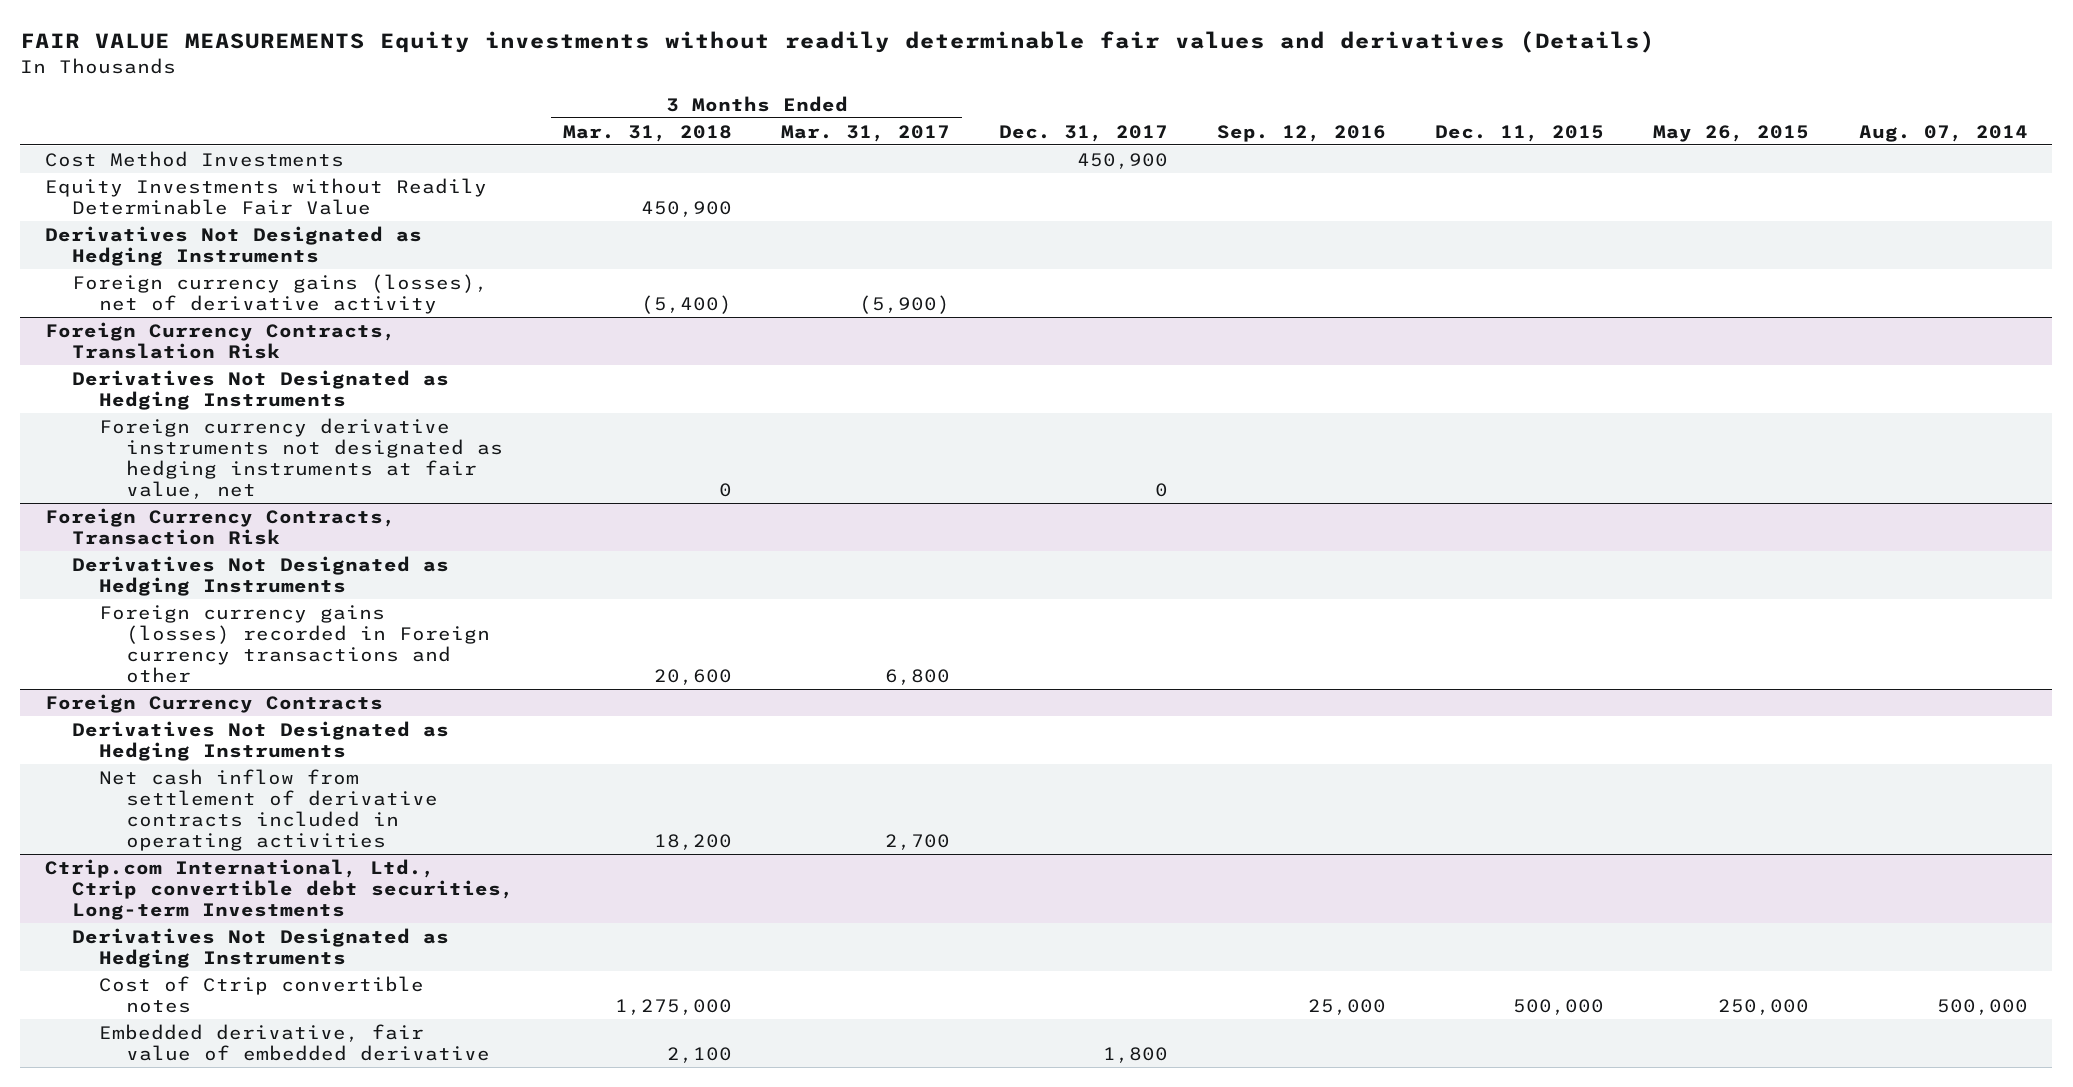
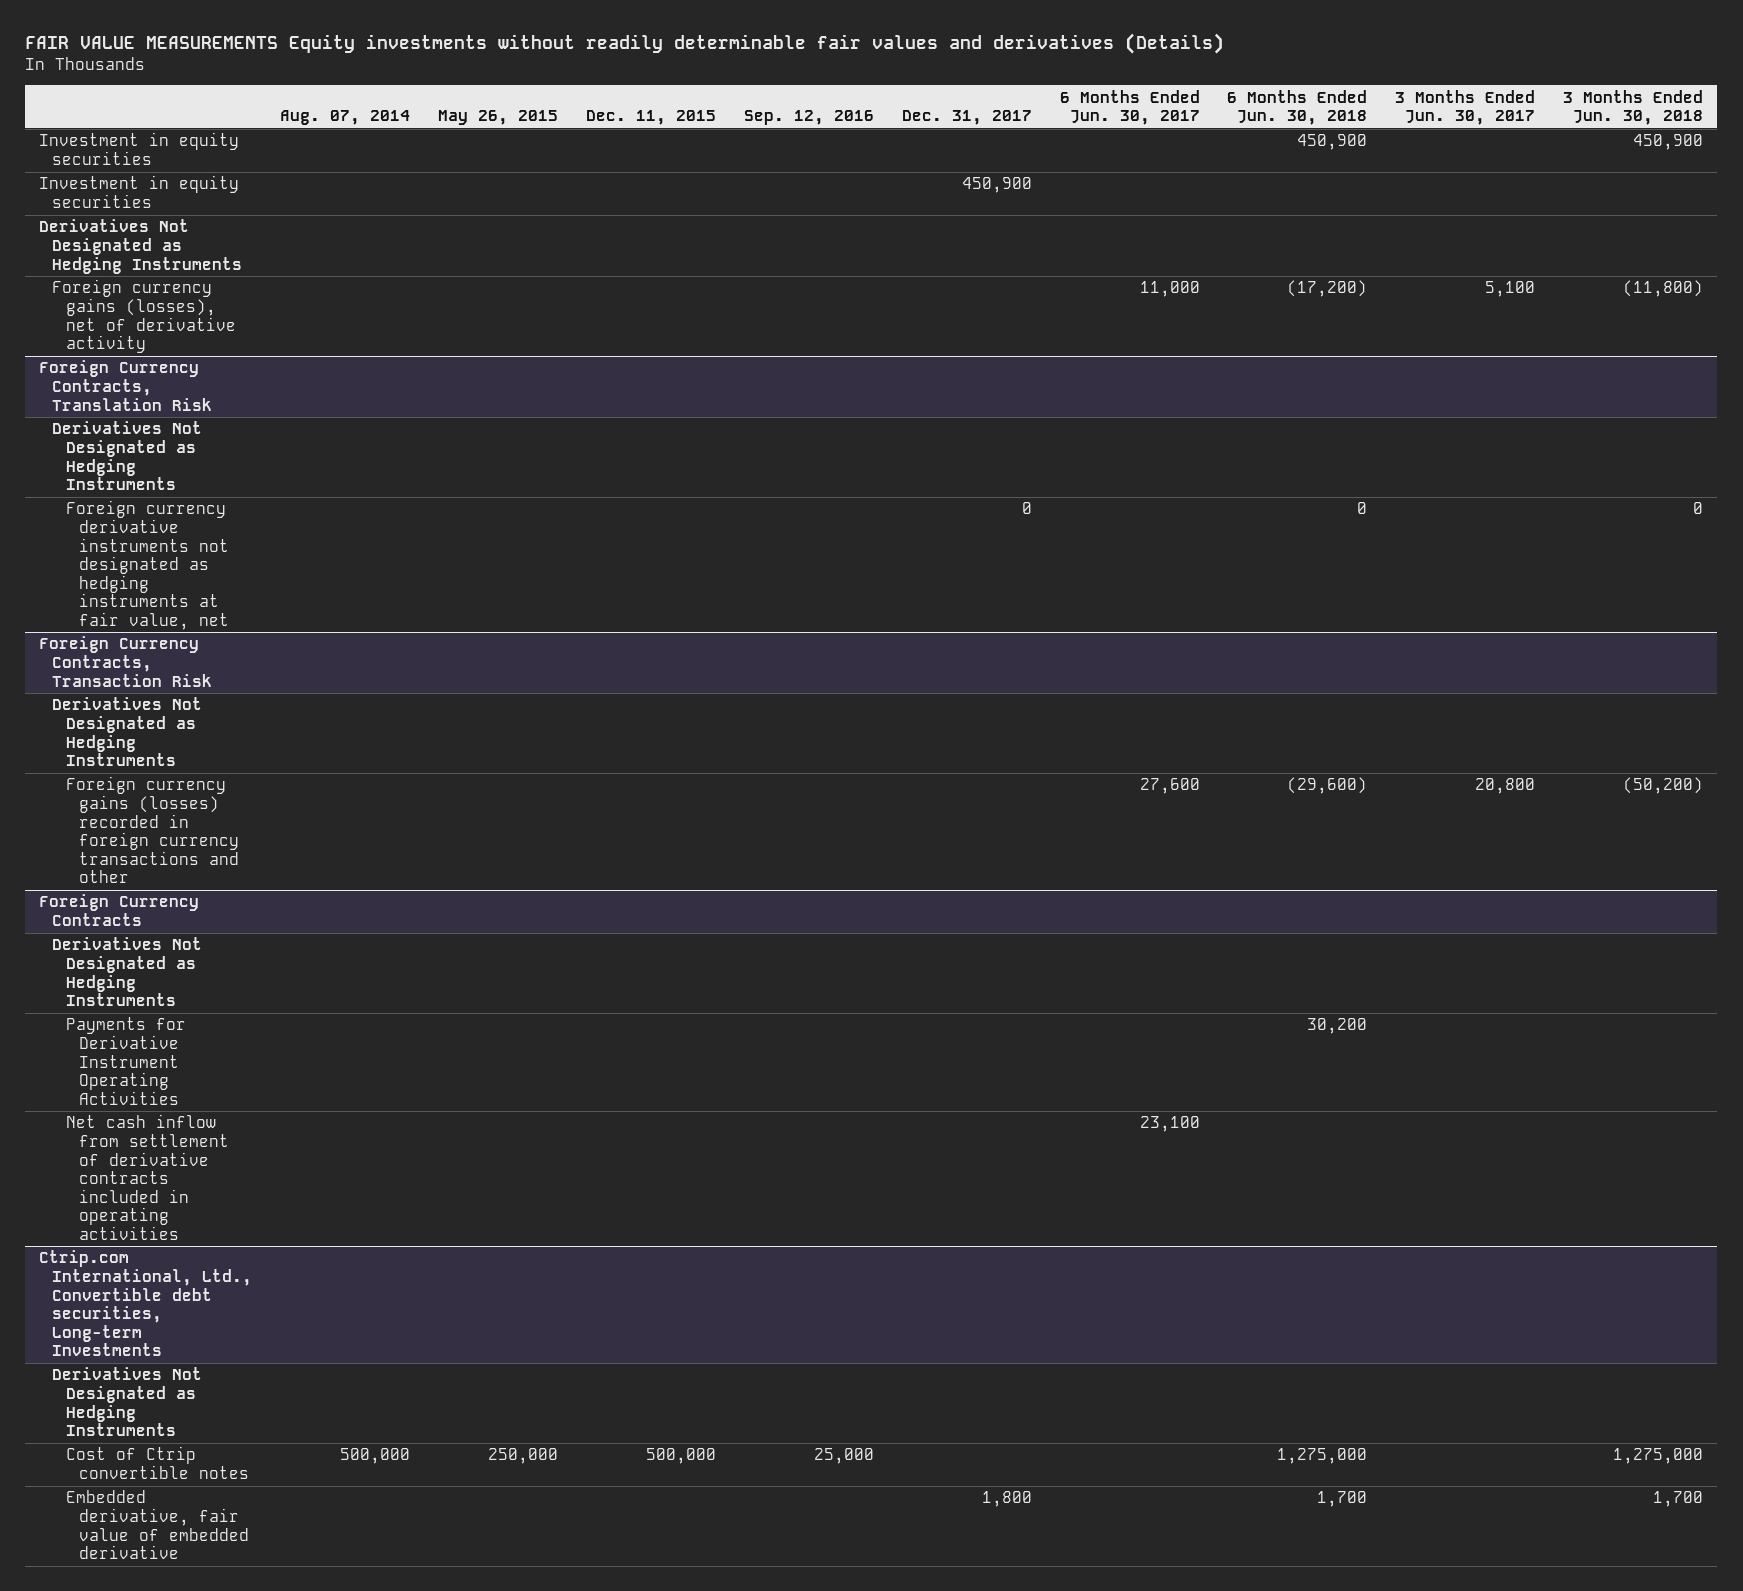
- | 3 Months Ended Mar. 31, 2018 | 3 Months Ended Mar. 31, 2017 | Dec. 31, 2017 | Sep. 12, 2016 | Dec. 11, 2015 | May 26, 2015 | Aug. 07, 2014
+ | Aug. 07, 2014 | May 26, 2015 | Dec. 11, 2015 | Sep. 12, 2016 | Dec. 31, 2017 | 6 Months Ended Jun. 30, 2017 | 6 Months Ended Jun. 30, 2018 | 3 Months Ended Jun. 30, 2017 | 3 Months Ended Jun. 30, 2018
- Cost Method Investments | | | 450,900 | | | |
- Equity Investments without Readily Determinable Fair Value | 450,900 | | | | | |
+ Investment in equity securities | | | | | | | 450,900 | | 450,900
+ Investment in equity securities | | | | | 450,900 | | | |
@ Foreign Currency Contracts, Transaction Risk
- Foreign currency gains (losses) recorded in Foreign currency transactions and other | 20,600 | 6,800 | | | | |
+ Foreign currency gains (losses) recorded in foreign currency transactions and other | | | | | | 27,600 | (29,600) | 20,800 | (50,200)
@ Foreign Currency Contracts
+ Payments for Derivative Instrument Operating Activities | | | | | | | 30,200 | |
- Ctrip.com International, Ltd., Ctrip convertible debt securities, Long-term Investments
+ Ctrip.com International, Ltd., Convertible debt securities, Long-term Investments

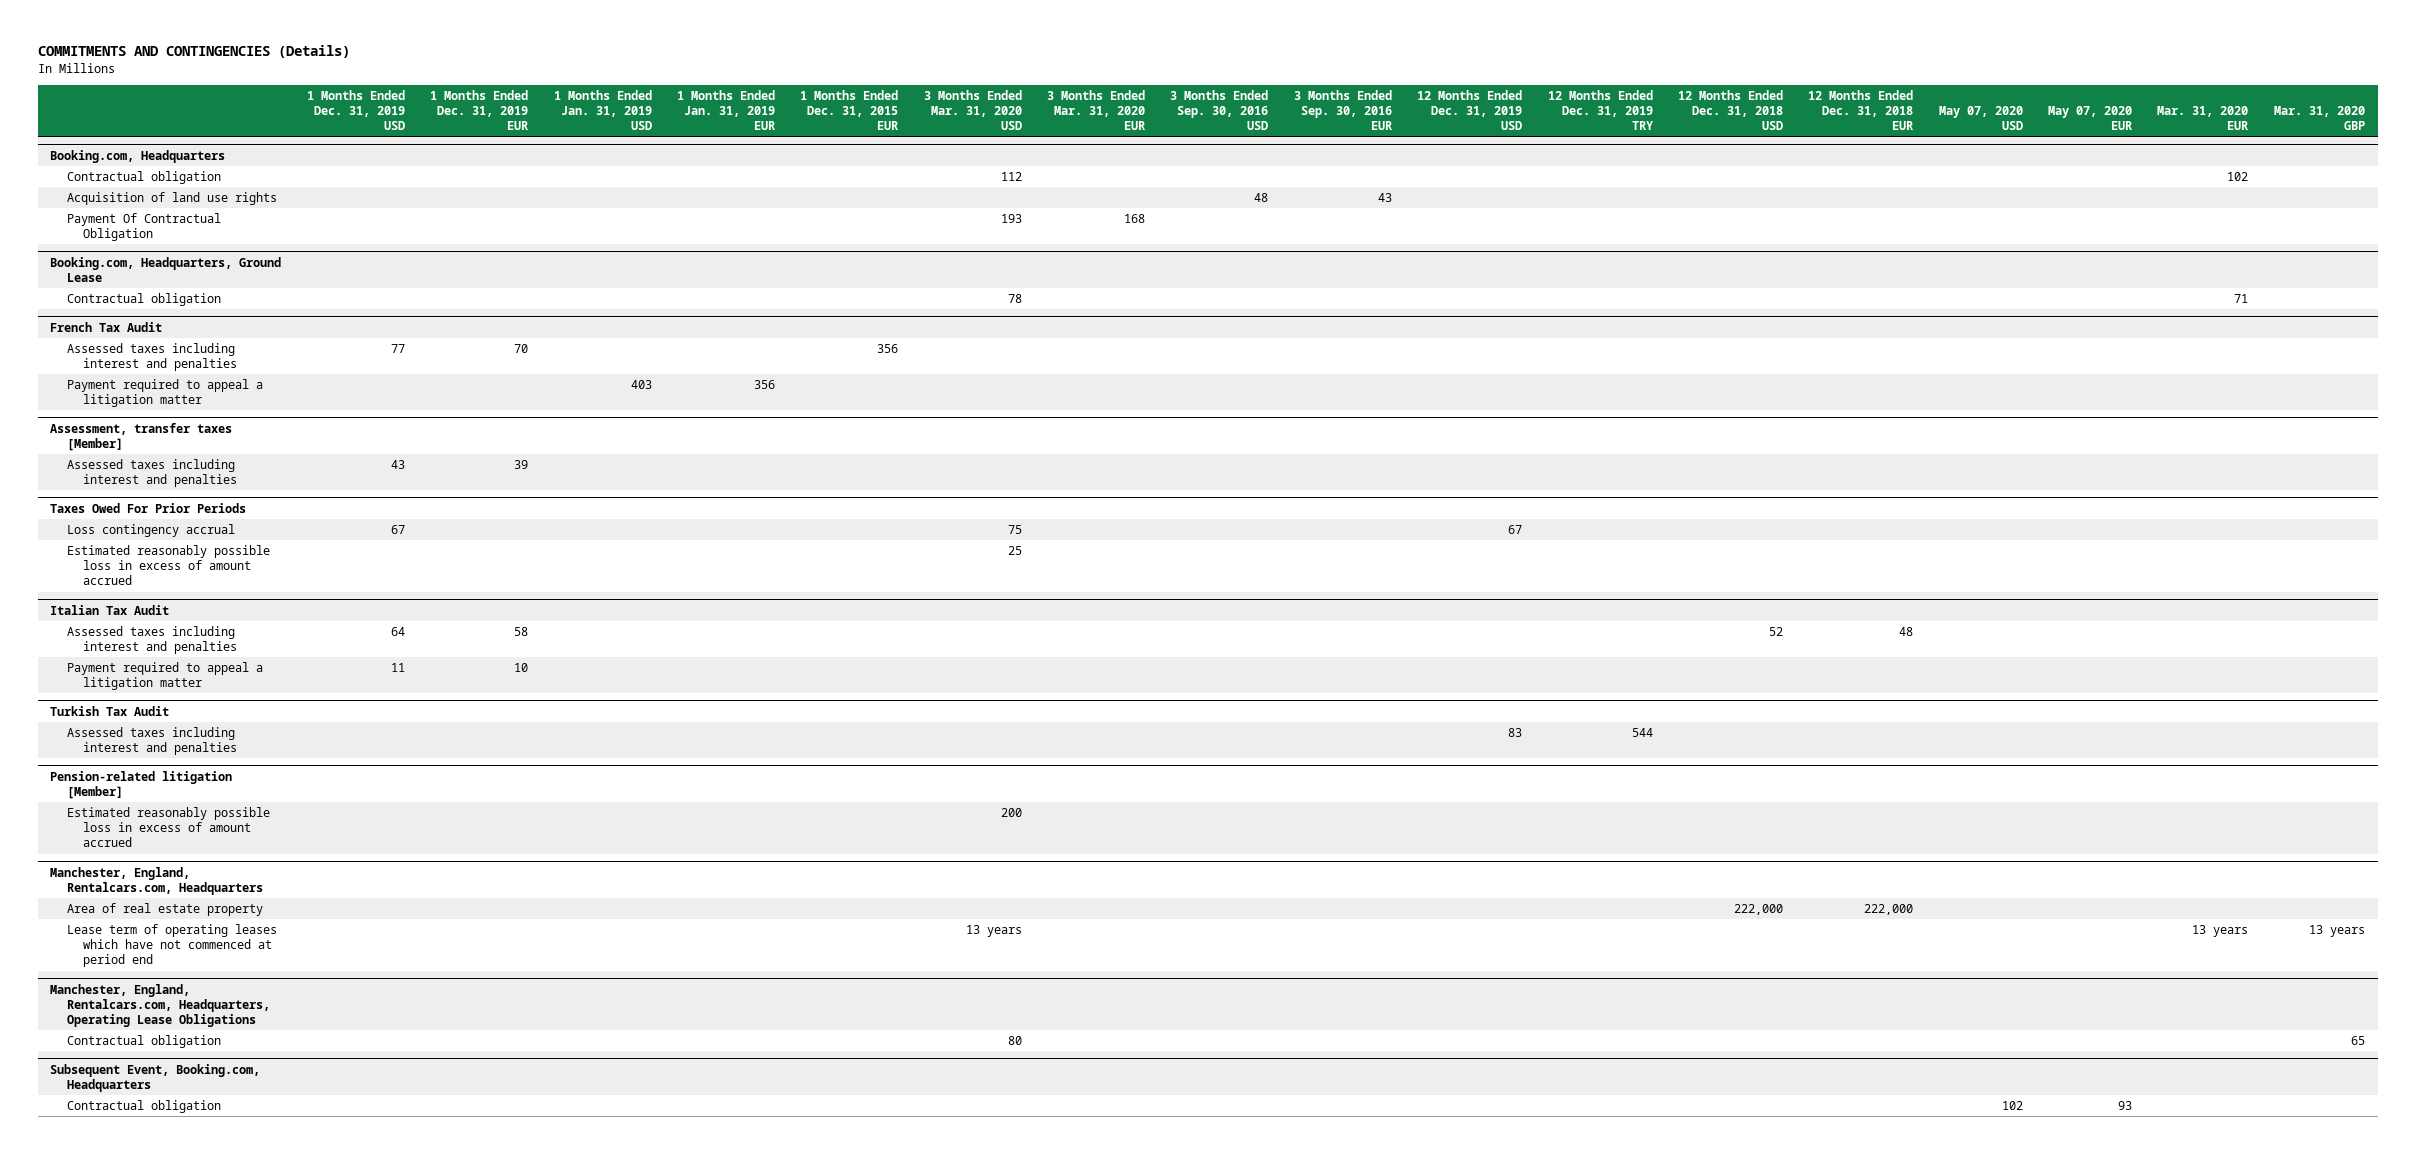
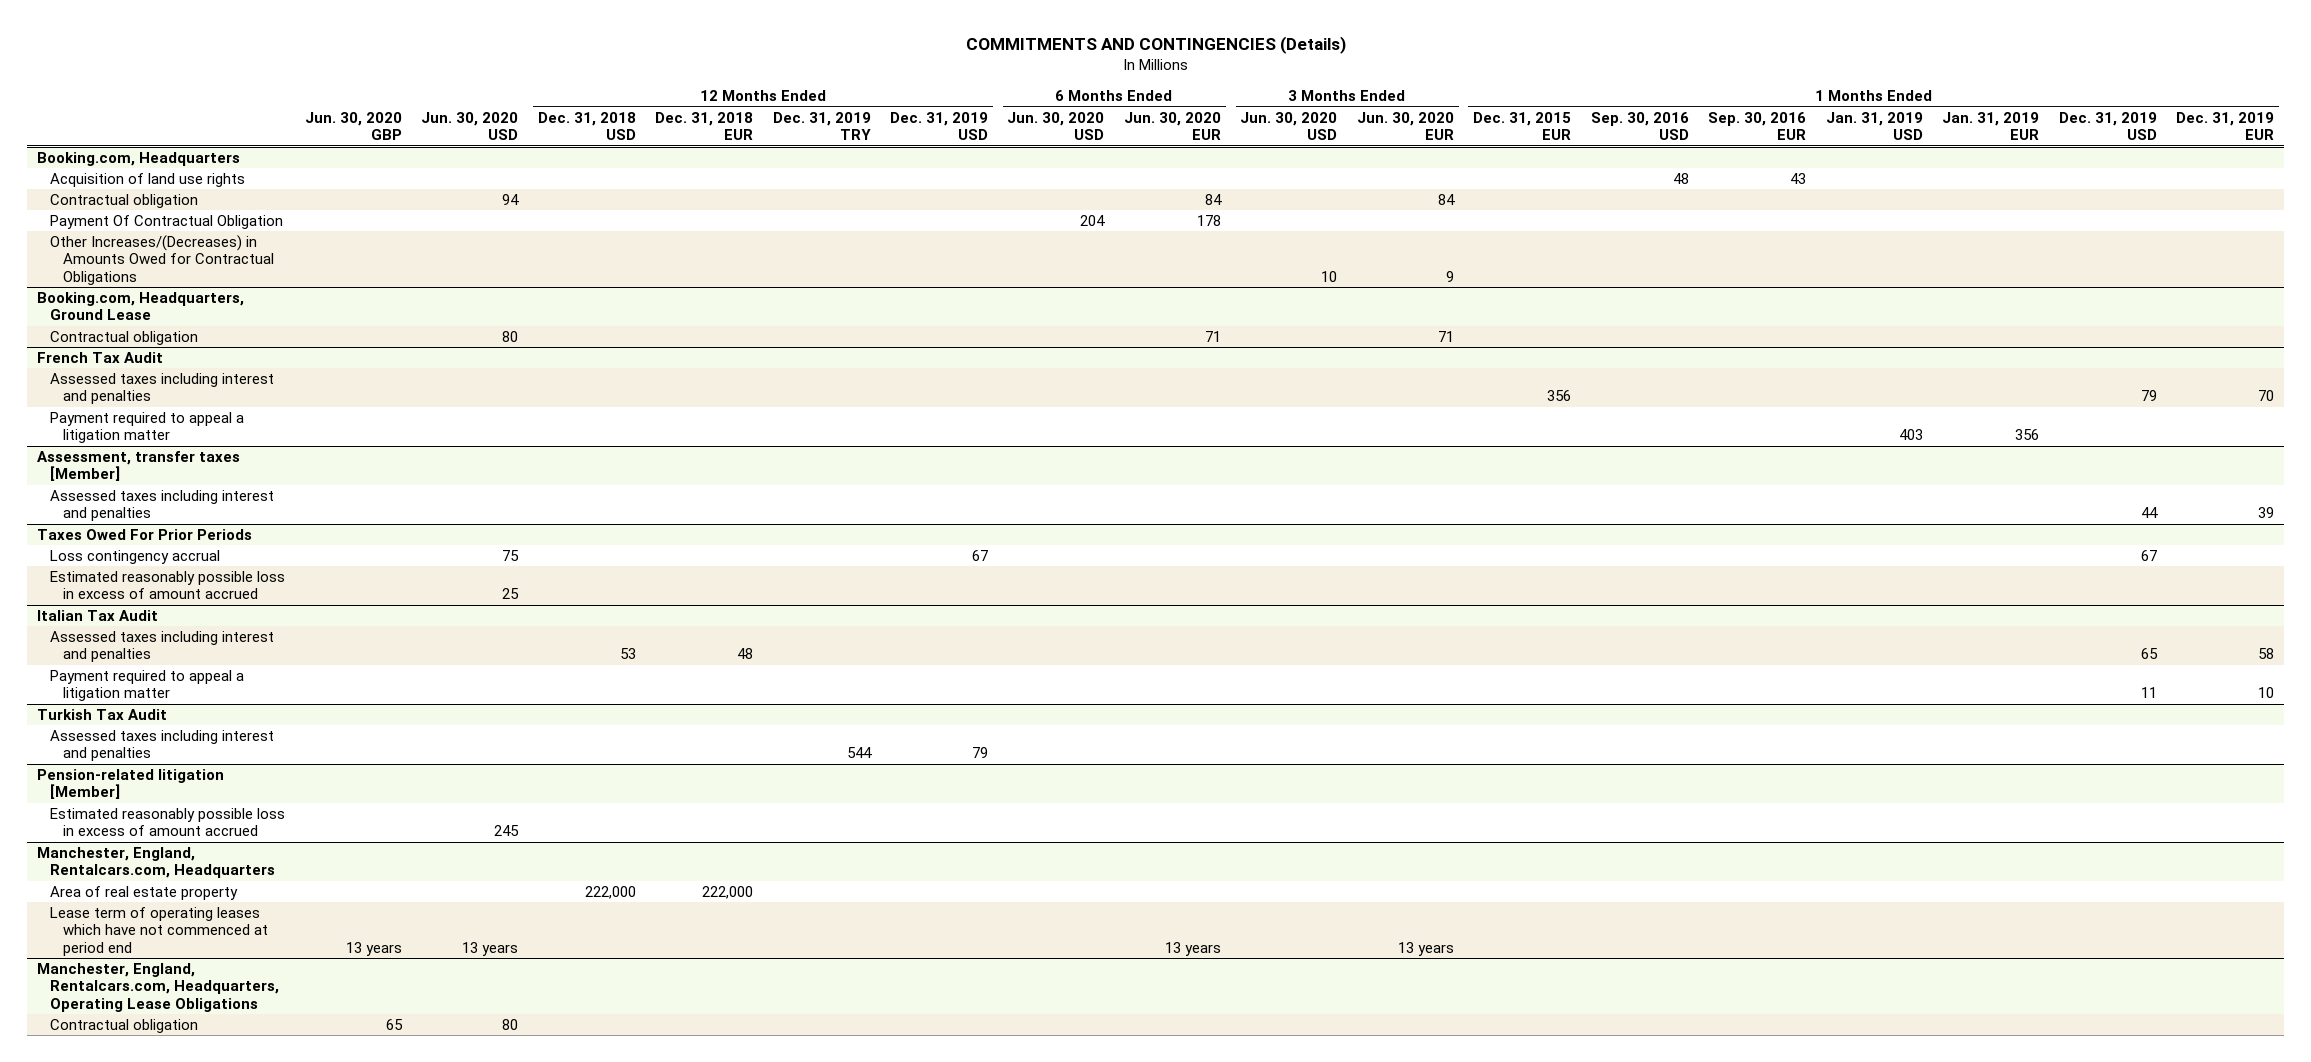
- | 1 Months Ended Dec. 31, 2019 USD | 1 Months Ended Dec. 31, 2019 EUR | 1 Months Ended Jan. 31, 2019 USD | 1 Months Ended Jan. 31, 2019 EUR | 1 Months Ended Dec. 31, 2015 EUR | 3 Months Ended Mar. 31, 2020 USD | 3 Months Ended Mar. 31, 2020 EUR | 3 Months Ended Sep. 30, 2016 USD | 3 Months Ended Sep. 30, 2016 EUR | 12 Months Ended Dec. 31, 2019 USD | 12 Months Ended Dec. 31, 2019 TRY | 12 Months Ended Dec. 31, 2018 USD | 12 Months Ended Dec. 31, 2018 EUR | May 07, 2020 USD | May 07, 2020 EUR | Mar. 31, 2020 EUR | Mar. 31, 2020 GBP
+ | Jun. 30, 2020 GBP | Jun. 30, 2020 USD | 12 Months Ended Dec. 31, 2018 USD | 12 Months Ended Dec. 31, 2018 EUR | 12 Months Ended Dec. 31, 2019 TRY | 12 Months Ended Dec. 31, 2019 USD | 6 Months Ended Jun. 30, 2020 USD | 6 Months Ended Jun. 30, 2020 EUR | 3 Months Ended Jun. 30, 2020 USD | 3 Months Ended Jun. 30, 2020 EUR | 1 Months Ended Dec. 31, 2015 EUR | 1 Months Ended Sep. 30, 2016 USD | 1 Months Ended Sep. 30, 2016 EUR | 1 Months Ended Jan. 31, 2019 USD | 1 Months Ended Jan. 31, 2019 EUR | 1 Months Ended Dec. 31, 2019 USD | 1 Months Ended Dec. 31, 2019 EUR
@ Booking.com, Headquarters
moved down: Contractual obligation | | 94 | | | | | | 84 | | 84 | | | | | | |
+ Other Increases/(Decreases) in Amounts Owed for Contractual Obligations | | | | | | | | | 10 | 9 | | | | | | |
@ French Tax Audit
- Assessed taxes including interest and penalties | 77 | 70 | | | 356 | | | | | | | | | | | |
+ Assessed taxes including interest and penalties | | | | | | | | | | | 356 | | | | | 79 | 70
@ Assessment, transfer taxes [Member]
- Assessed taxes including interest and penalties | 43 | 39 | | | | | | | | | | | | | | |
+ Assessed taxes including interest and penalties | | | | | | | | | | | | | | | | 44 | 39
@ Italian Tax Audit
- Assessed taxes including interest and penalties | 64 | 58 | | | | | | | | | | 52 | 48 | | | |
+ Assessed taxes including interest and penalties | | | 53 | 48 | | | | | | | | | | | | 65 | 58
@ Turkish Tax Audit
- Assessed taxes including interest and penalties | | | | | | | | | | 83 | 544 | | | | | |
+ Assessed taxes including interest and penalties | | | | | 544 | 79 | | | | | | | | | | |
- Subsequent Event, Booking.com, Headquarters
- Contractual obligation | | | | | | | | | | | | | | 102 | 93 | |

